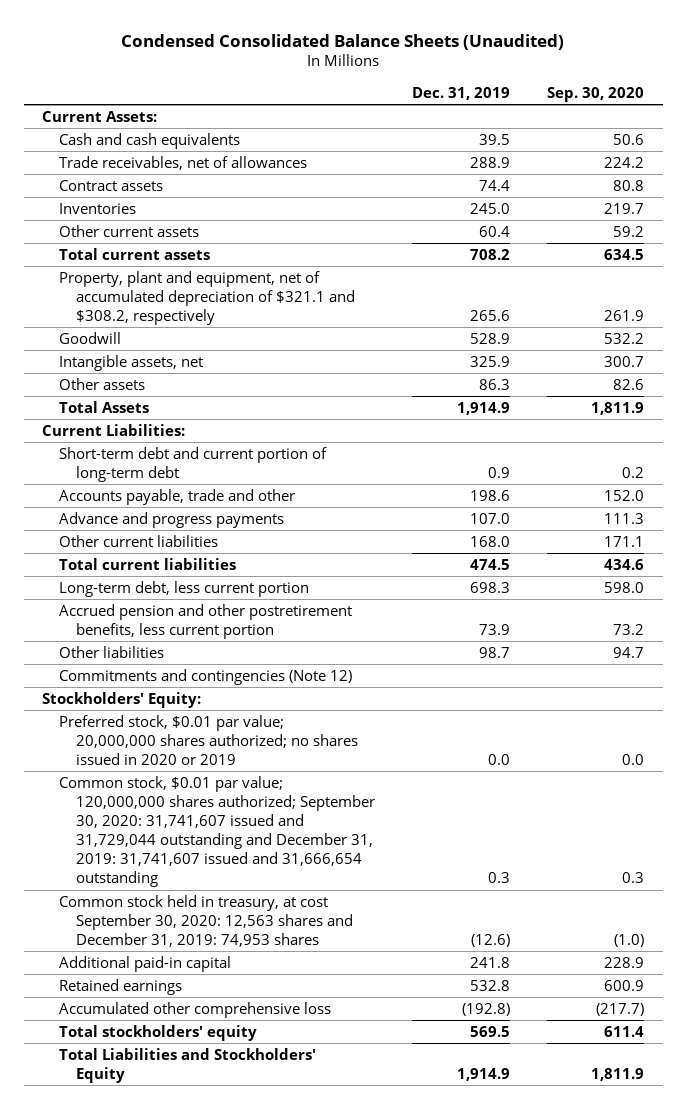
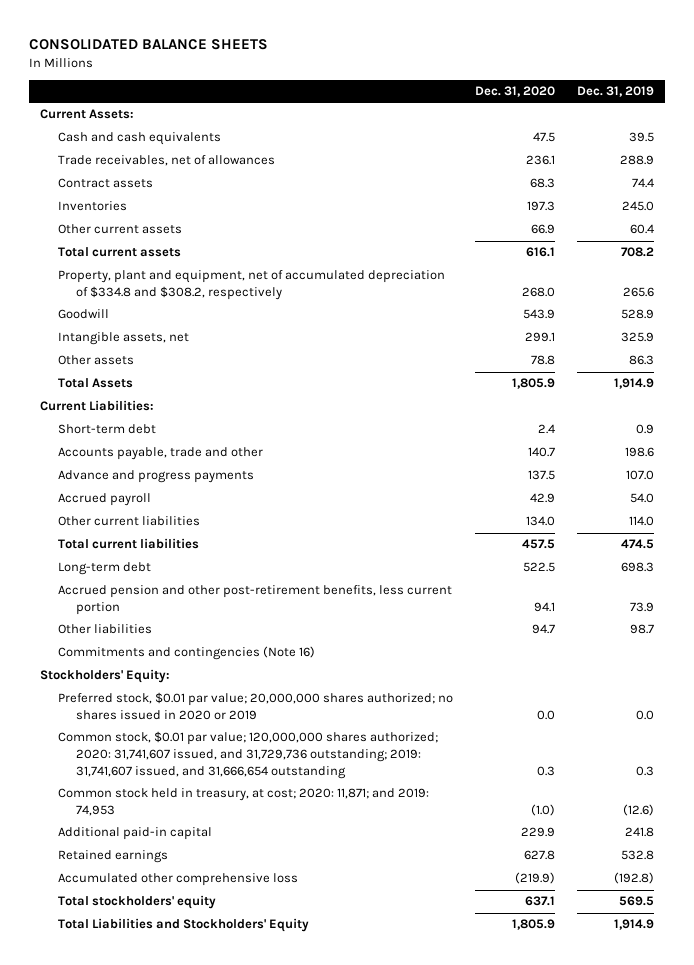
- Condensed Consolidated Balance Sheets (Unaudited)
+ CONSOLIDATED BALANCE SHEETS
- | Dec. 31, 2019 | Sep. 30, 2020
+ | Dec. 31, 2020 | Dec. 31, 2019
- Property, plant and equipment, net of accumulated depreciation of $321.1 and $308.2, respectively | 265.6 | 261.9
+ Property, plant and equipment, net of accumulated depreciation of $334.8 and $308.2, respectively | 268.0 | 265.6
- Short-term debt and current portion of long-term debt | 0.9 | 0.2
+ Short-term debt | 2.4 | 0.9
- Other current liabilities | 168.0 | 171.1
+ Accrued payroll | 42.9 | 54.0
+ Other current liabilities | 134.0 | 114.0
- Long-term debt, less current portion | 698.3 | 598.0
- Accrued pension and other postretirement benefits, less current portion | 73.9 | 73.2
+ Long-term debt | 522.5 | 698.3
+ Accrued pension and other post-retirement benefits, less current portion | 94.1 | 73.9
- Commitments and contingencies (Note 12)
+ Commitments and contingencies (Note 16)
- Common stock, $0.01 par value; 120,000,000 shares authorized; September 30, 2020: 31,741,607 issued and 31,729,044 outstanding and December 31, 2019: 31,741,607 issued and 31,666,654 outstanding | 0.3 | 0.3
- Common stock held in treasury, at cost September 30, 2020: 12,563 shares and December 31, 2019: 74,953 shares | (12.6) | (1.0)
+ Common stock, $0.01 par value; 120,000,000 shares authorized; 2020: 31,741,607 issued, and 31,729,736 outstanding; 2019: 31,741,607 issued, and 31,666,654 outstanding | 0.3 | 0.3
+ Common stock held in treasury, at cost; 2020: 11,871; and 2019: 74,953 | (1.0) | (12.6)

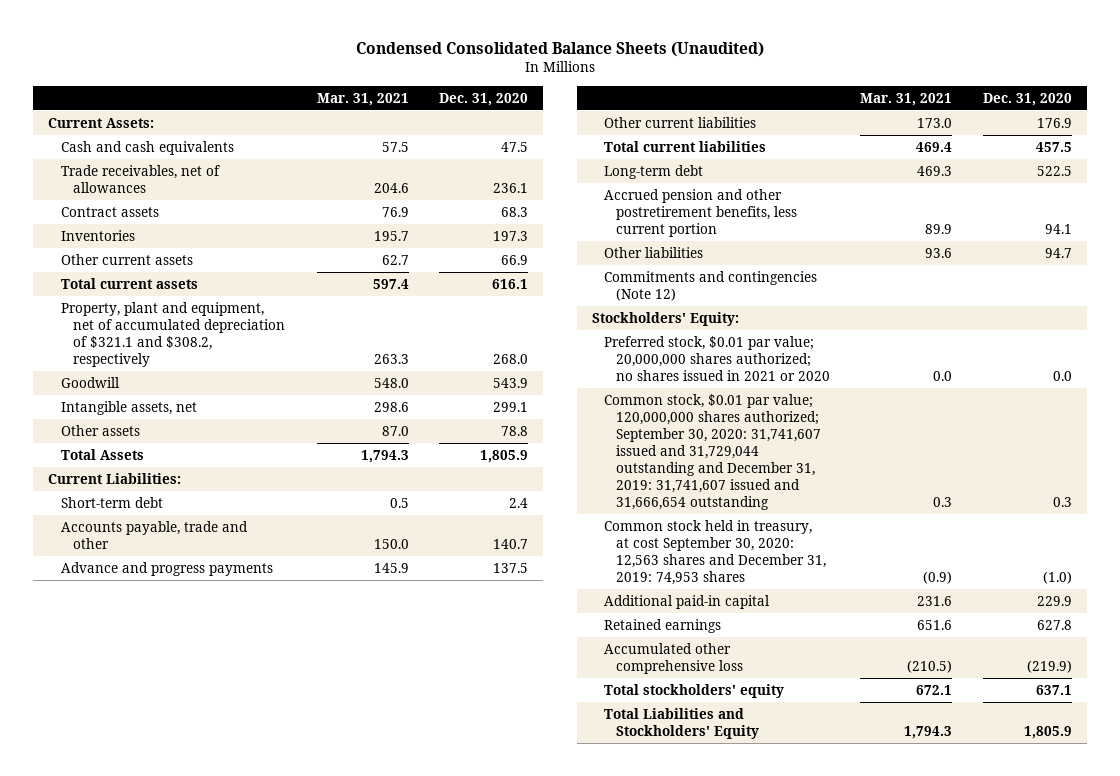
- CONSOLIDATED BALANCE SHEETS
+ Condensed Consolidated Balance Sheets (Unaudited)
- | Dec. 31, 2020 | Dec. 31, 2019
+ | Mar. 31, 2021 | Dec. 31, 2020
- Property, plant and equipment, net of accumulated depreciation of $334.8 and $308.2, respectively | 268.0 | 265.6
+ Property, plant and equipment, net of accumulated depreciation of $321.1 and $308.2, respectively | 263.3 | 268.0
- Accrued payroll | 42.9 | 54.0
- Other current liabilities | 134.0 | 114.0
+ Other current liabilities | 173.0 | 176.9
- Accrued pension and other post-retirement benefits, less current portion | 94.1 | 73.9
+ Accrued pension and other postretirement benefits, less current portion | 89.9 | 94.1
- Commitments and contingencies (Note 16)
+ Commitments and contingencies (Note 12)
- Preferred stock, $0.01 par value; 20,000,000 shares authorized; no shares issued in 2020 or 2019 | 0.0 | 0.0
- Common stock, $0.01 par value; 120,000,000 shares authorized; 2020: 31,741,607 issued, and 31,729,736 outstanding; 2019: 31,741,607 issued, and 31,666,654 outstanding | 0.3 | 0.3
- Common stock held in treasury, at cost; 2020: 11,871; and 2019: 74,953 | (1.0) | (12.6)
+ Preferred stock, $0.01 par value; 20,000,000 shares authorized; no shares issued in 2021 or 2020 | 0.0 | 0.0
+ Common stock, $0.01 par value; 120,000,000 shares authorized; September 30, 2020: 31,741,607 issued and 31,729,044 outstanding and December 31, 2019: 31,741,607 issued and 31,666,654 outstanding | 0.3 | 0.3
+ Common stock held in treasury, at cost September 30, 2020: 12,563 shares and December 31, 2019: 74,953 shares | (0.9) | (1.0)

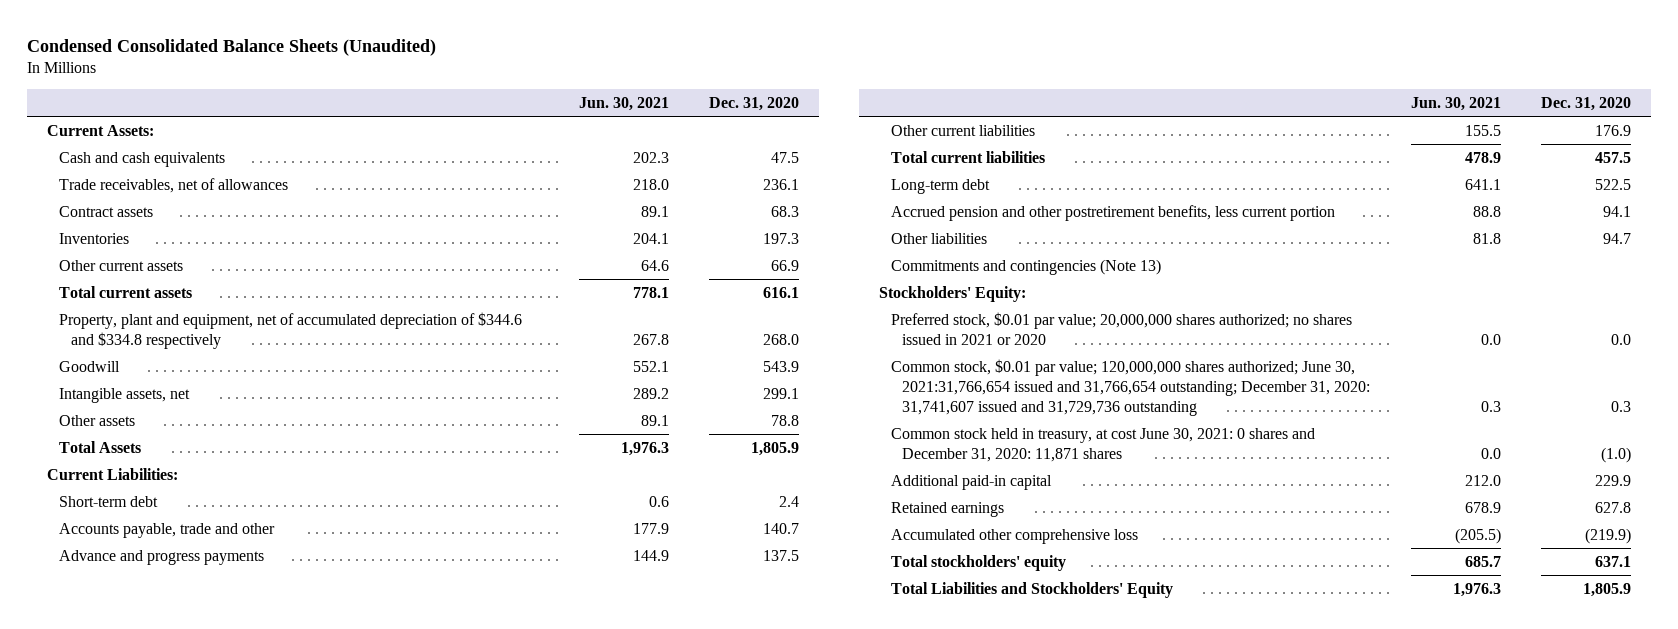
- | Mar. 31, 2021 | Dec. 31, 2020
+ | Jun. 30, 2021 | Dec. 31, 2020
- Property, plant and equipment, net of accumulated depreciation of $321.1 and $308.2, respectively | 263.3 | 268.0
+ Property, plant and equipment, net of accumulated depreciation of $344.6 and $334.8 respectively | 267.8 | 268.0
- Commitments and contingencies (Note 12)
+ Commitments and contingencies (Note 13)
- Common stock, $0.01 par value; 120,000,000 shares authorized; September 30, 2020: 31,741,607 issued and 31,729,044 outstanding and December 31, 2019: 31,741,607 issued and 31,666,654 outstanding | 0.3 | 0.3
- Common stock held in treasury, at cost September 30, 2020: 12,563 shares and December 31, 2019: 74,953 shares | (0.9) | (1.0)
+ Common stock, $0.01 par value; 120,000,000 shares authorized; June 30, 2021:31,766,654 issued and 31,766,654 outstanding; December 31, 2020: 31,741,607 issued and 31,729,736 outstanding | 0.3 | 0.3
+ Common stock held in treasury, at cost June 30, 2021: 0 shares and December 31, 2020: 11,871 shares | 0.0 | (1.0)

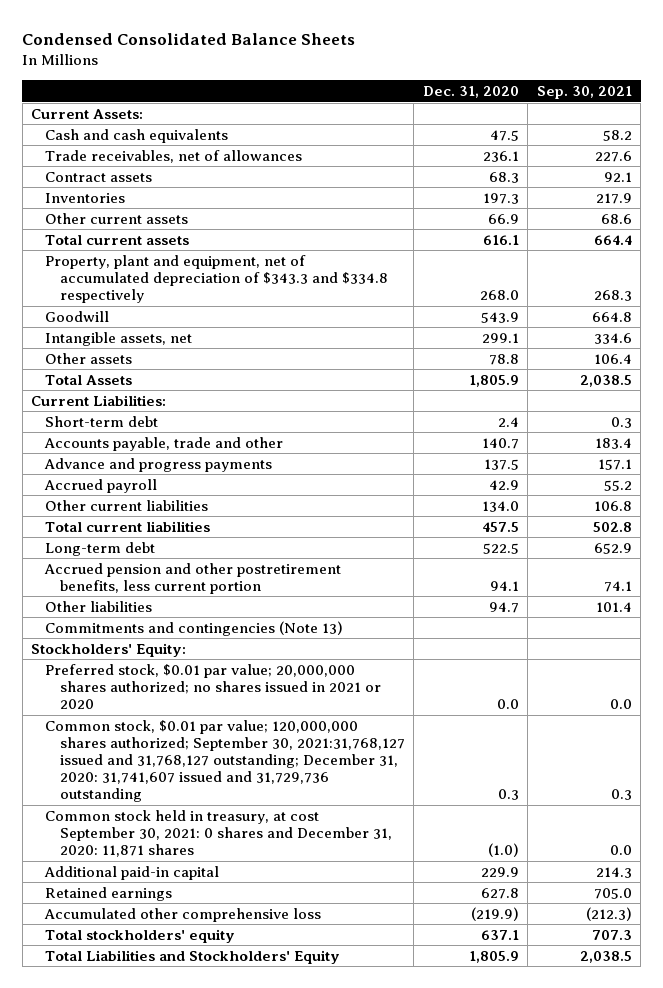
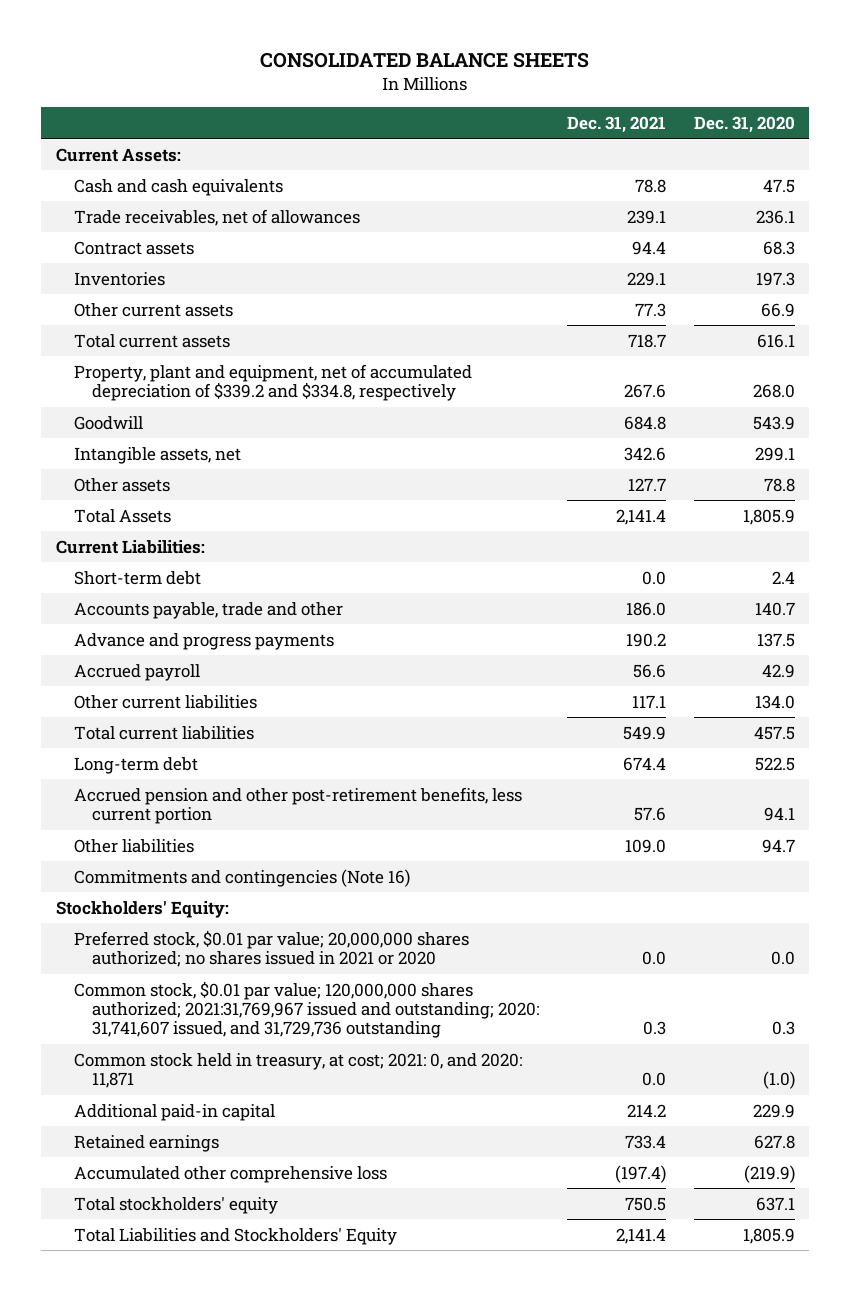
- Condensed Consolidated Balance Sheets
+ CONSOLIDATED BALANCE SHEETS
- | Dec. 31, 2020 | Sep. 30, 2021
+ | Dec. 31, 2021 | Dec. 31, 2020
- Property, plant and equipment, net of accumulated depreciation of $343.3 and $334.8 respectively | 268.0 | 268.3
+ Property, plant and equipment, net of accumulated depreciation of $339.2 and $334.8, respectively | 267.6 | 268.0
- Accrued pension and other postretirement benefits, less current portion | 94.1 | 74.1
+ Accrued pension and other post-retirement benefits, less current portion | 57.6 | 94.1
- Commitments and contingencies (Note 13)
+ Commitments and contingencies (Note 16)
- Common stock, $0.01 par value; 120,000,000 shares authorized; September 30, 2021:31,768,127 issued and 31,768,127 outstanding; December 31, 2020: 31,741,607 issued and 31,729,736 outstanding | 0.3 | 0.3
- Common stock held in treasury, at cost September 30, 2021: 0 shares and December 31, 2020: 11,871 shares | (1.0) | 0.0
+ Common stock, $0.01 par value; 120,000,000 shares authorized; 2021:31,769,967 issued and outstanding; 2020: 31,741,607 issued, and 31,729,736 outstanding | 0.3 | 0.3
+ Common stock held in treasury, at cost; 2021: 0, and 2020: 11,871 | 0.0 | (1.0)

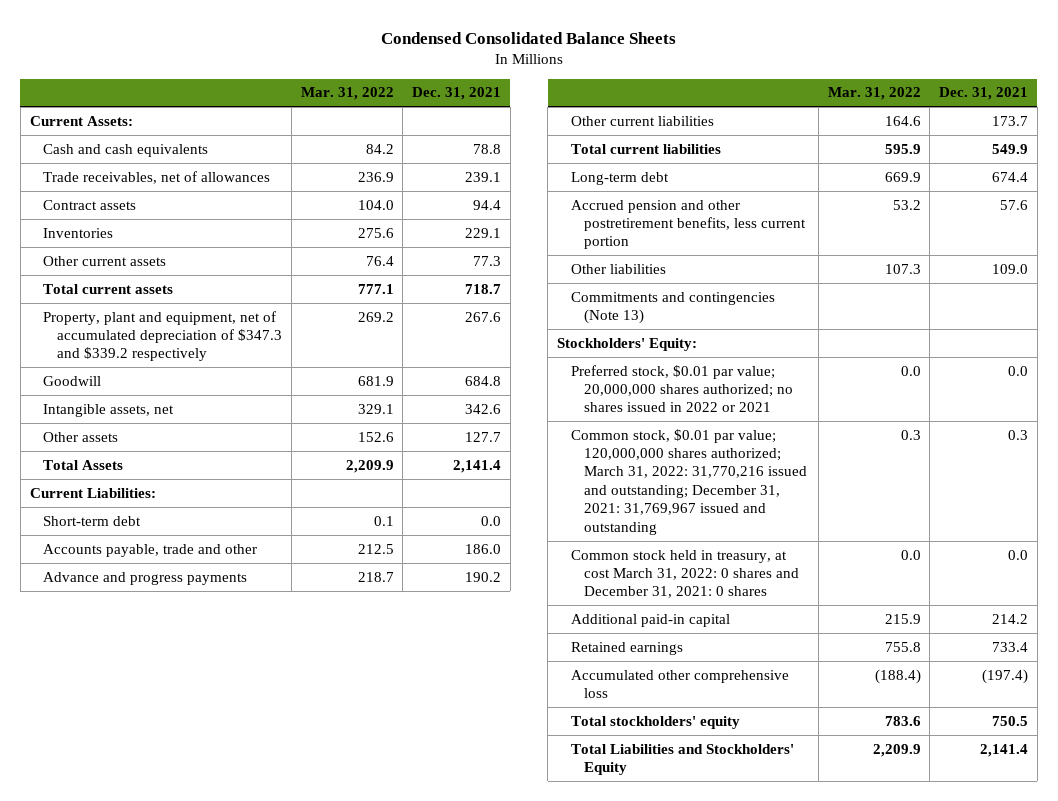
- CONSOLIDATED BALANCE SHEETS
+ Condensed Consolidated Balance Sheets
- | Dec. 31, 2021 | Dec. 31, 2020
+ | Mar. 31, 2022 | Dec. 31, 2021
- Property, plant and equipment, net of accumulated depreciation of $339.2 and $334.8, respectively | 267.6 | 268.0
+ Property, plant and equipment, net of accumulated depreciation of $347.3 and $339.2 respectively | 269.2 | 267.6
- Accrued payroll | 56.6 | 42.9
- Other current liabilities | 117.1 | 134.0
+ Other current liabilities | 164.6 | 173.7
- Accrued pension and other post-retirement benefits, less current portion | 57.6 | 94.1
+ Accrued pension and other postretirement benefits, less current portion | 53.2 | 57.6
- Commitments and contingencies (Note 16)
+ Commitments and contingencies (Note 13)
- Preferred stock, $0.01 par value; 20,000,000 shares authorized; no shares issued in 2021 or 2020 | 0.0 | 0.0
- Common stock, $0.01 par value; 120,000,000 shares authorized; 2021:31,769,967 issued and outstanding; 2020: 31,741,607 issued, and 31,729,736 outstanding | 0.3 | 0.3
- Common stock held in treasury, at cost; 2021: 0, and 2020: 11,871 | 0.0 | (1.0)
+ Preferred stock, $0.01 par value; 20,000,000 shares authorized; no shares issued in 2022 or 2021 | 0.0 | 0.0
+ Common stock, $0.01 par value; 120,000,000 shares authorized; March 31, 2022: 31,770,216 issued and outstanding; December 31, 2021: 31,769,967 issued and outstanding | 0.3 | 0.3
+ Common stock held in treasury, at cost March 31, 2022: 0 shares and December 31, 2021: 0 shares | 0.0 | 0.0

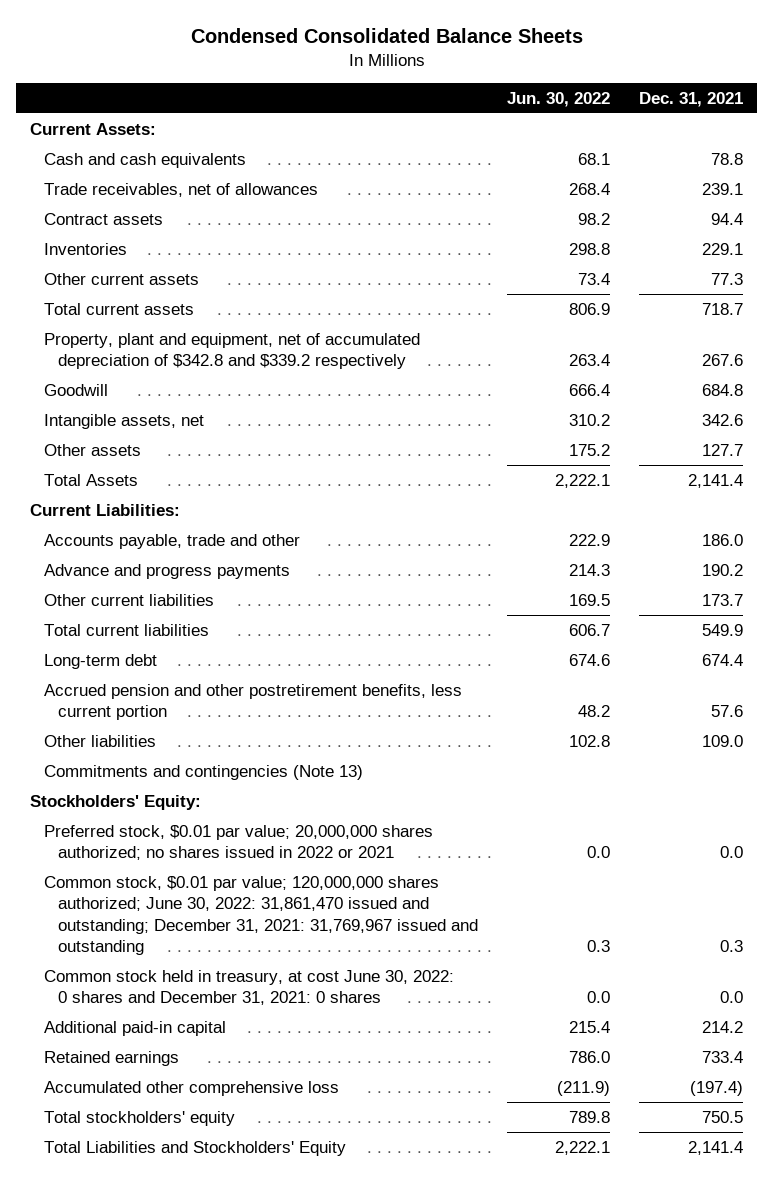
- | Mar. 31, 2022 | Dec. 31, 2021
+ | Jun. 30, 2022 | Dec. 31, 2021
- Property, plant and equipment, net of accumulated depreciation of $347.3 and $339.2 respectively | 269.2 | 267.6
+ Property, plant and equipment, net of accumulated depreciation of $342.8 and $339.2 respectively | 263.4 | 267.6
- Short-term debt | 0.1 | 0.0
- Common stock, $0.01 par value; 120,000,000 shares authorized; March 31, 2022: 31,770,216 issued and outstanding; December 31, 2021: 31,769,967 issued and outstanding | 0.3 | 0.3
- Common stock held in treasury, at cost March 31, 2022: 0 shares and December 31, 2021: 0 shares | 0.0 | 0.0
+ Common stock, $0.01 par value; 120,000,000 shares authorized; June 30, 2022: 31,861,470 issued and outstanding; December 31, 2021: 31,769,967 issued and outstanding | 0.3 | 0.3
+ Common stock held in treasury, at cost June 30, 2022: 0 shares and December 31, 2021: 0 shares | 0.0 | 0.0

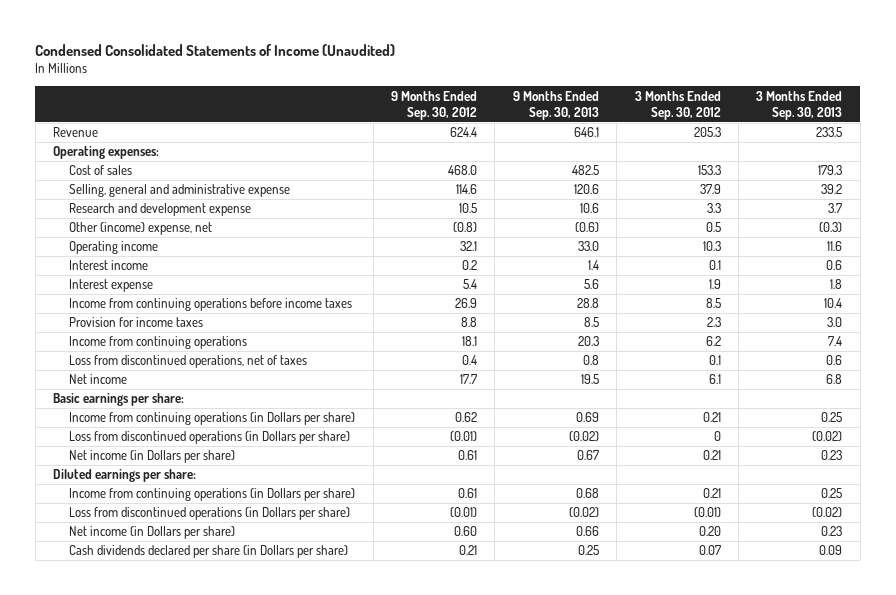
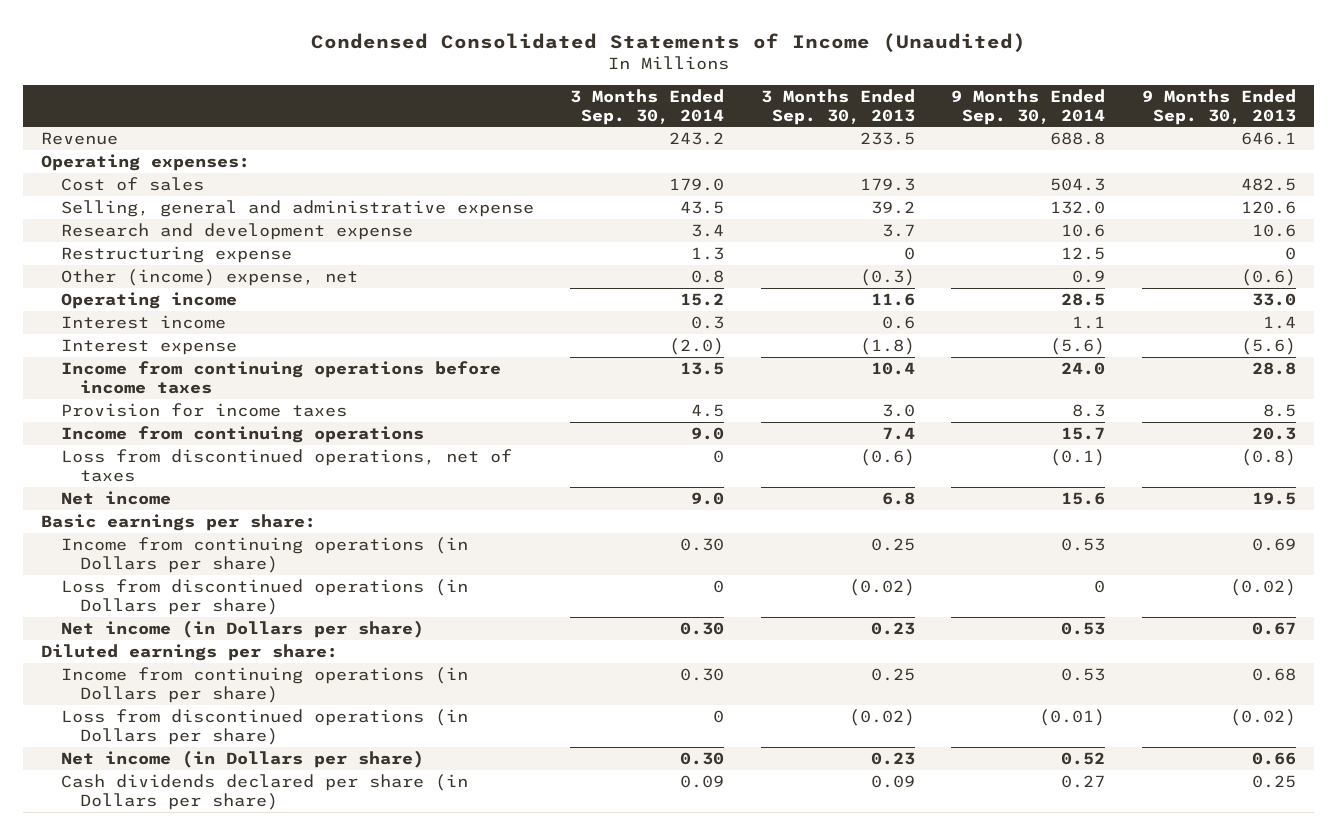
- | 9 Months Ended Sep. 30, 2012 | 9 Months Ended Sep. 30, 2013 | 3 Months Ended Sep. 30, 2012 | 3 Months Ended Sep. 30, 2013
+ | 3 Months Ended Sep. 30, 2014 | 3 Months Ended Sep. 30, 2013 | 9 Months Ended Sep. 30, 2014 | 9 Months Ended Sep. 30, 2013
+ Restructuring expense | 1.3 | 0 | 12.5 | 0
- Interest expense | 5.4 | 5.6 | 1.9 | 1.8
+ Interest expense | (2.0) | (1.8) | (5.6) | (5.6)
- Loss from discontinued operations, net of taxes | 0.4 | 0.8 | 0.1 | 0.6
+ Loss from discontinued operations, net of taxes | 0 | (0.6) | (0.1) | (0.8)

